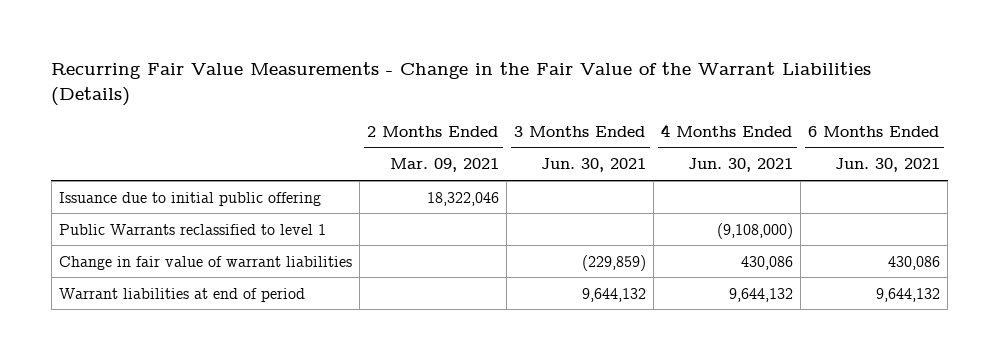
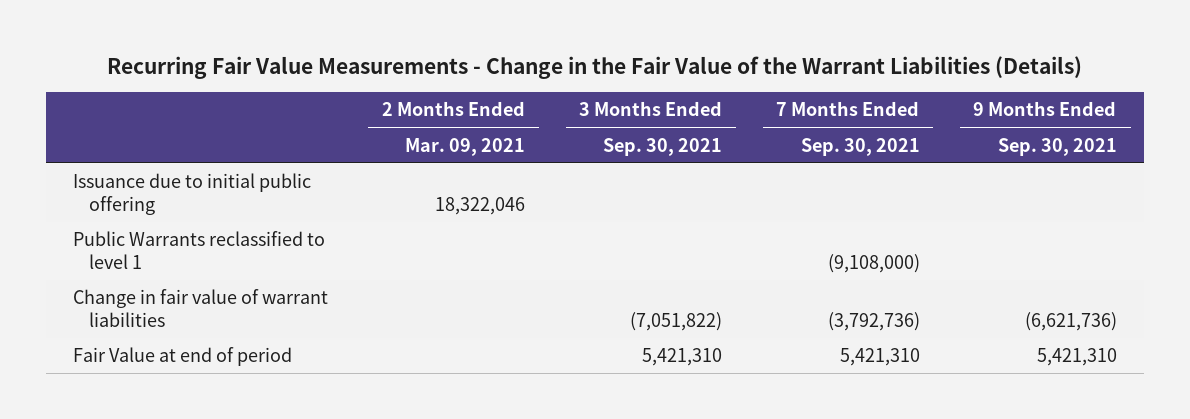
- | 2 Months Ended Mar. 09, 2021 | 3 Months Ended Jun. 30, 2021 | 4 Months Ended Jun. 30, 2021 | 6 Months Ended Jun. 30, 2021
+ | 2 Months Ended Mar. 09, 2021 | 3 Months Ended Sep. 30, 2021 | 7 Months Ended Sep. 30, 2021 | 9 Months Ended Sep. 30, 2021
- Warrant liabilities at end of period | | 9,644,132 | 9,644,132 | 9,644,132
+ Fair Value at end of period | | 5,421,310 | 5,421,310 | 5,421,310

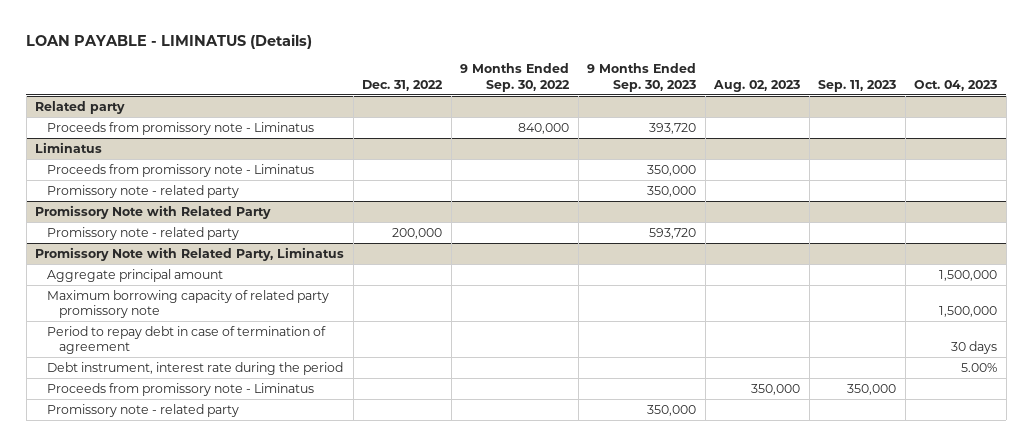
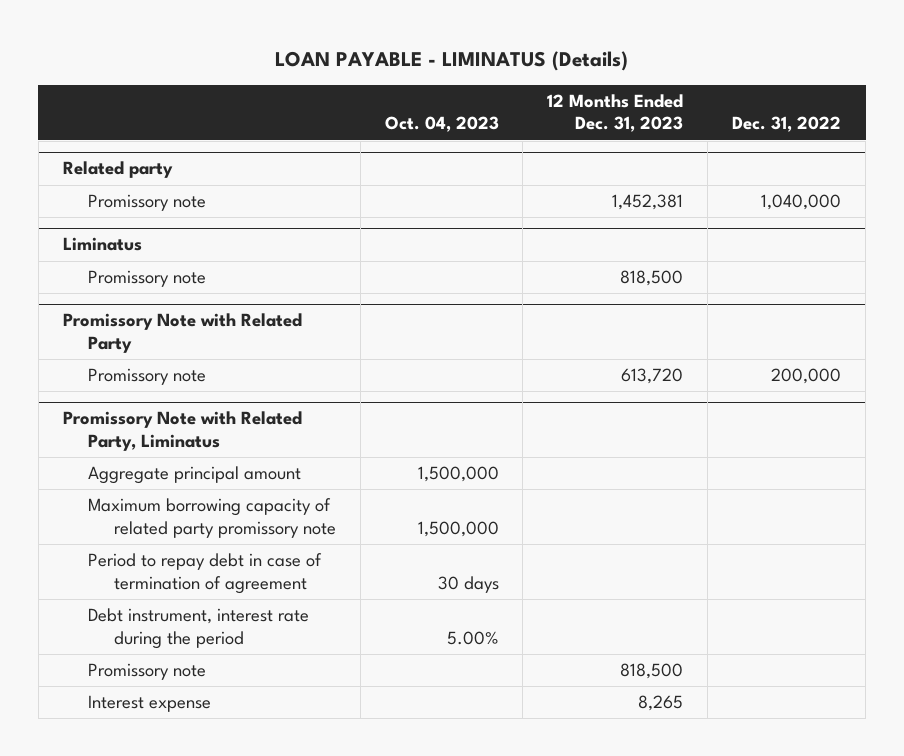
- | Dec. 31, 2022 | 9 Months Ended Sep. 30, 2022 | 9 Months Ended Sep. 30, 2023 | Aug. 02, 2023 | Sep. 11, 2023 | Oct. 04, 2023
+ | Oct. 04, 2023 | 12 Months Ended Dec. 31, 2023 | Dec. 31, 2022
@ Related party
- Proceeds from promissory note - Liminatus | | 840,000 | 393,720 | | |
+ Promissory note | | 1,452,381 | 1,040,000
@ Liminatus
- Proceeds from promissory note - Liminatus | | | 350,000 | | |
- Promissory note - related party | | | 350,000 | | |
+ Promissory note | | 818,500 |
@ Promissory Note with Related Party
- Promissory note - related party | 200,000 | | 593,720 | | |
+ Promissory note | | 613,720 | 200,000
@ Promissory Note with Related Party, Liminatus
- Proceeds from promissory note - Liminatus | | | | 350,000 | 350,000 |
- Promissory note - related party | | | 350,000 | | |
+ Promissory note | | 818,500 |
+ Interest expense | | 8,265 |

